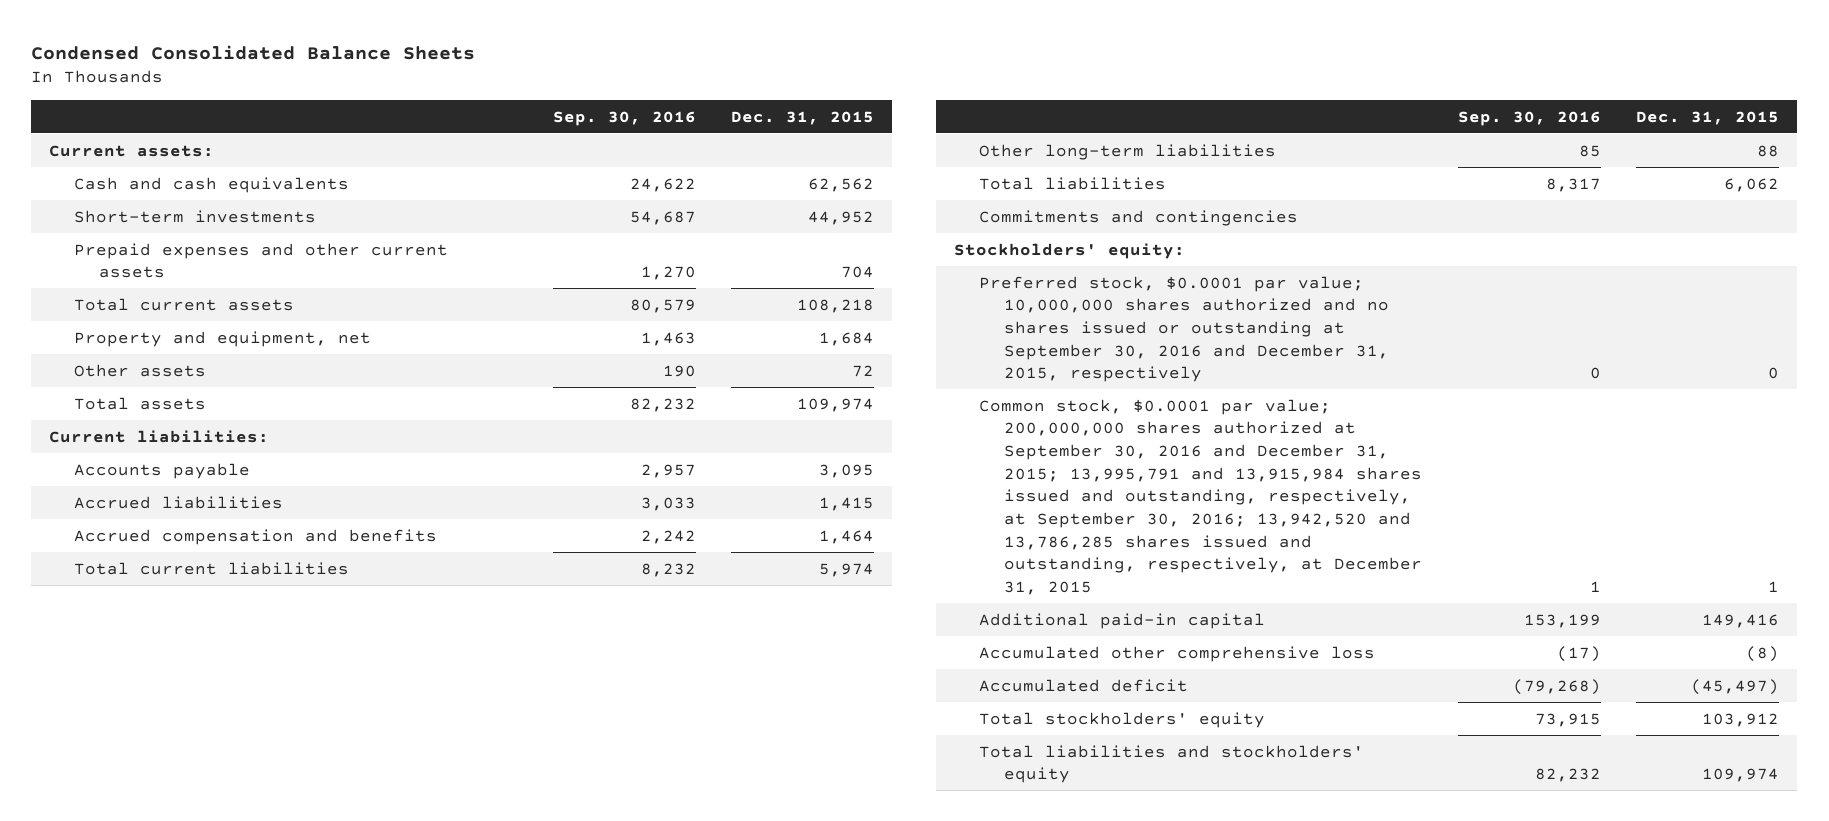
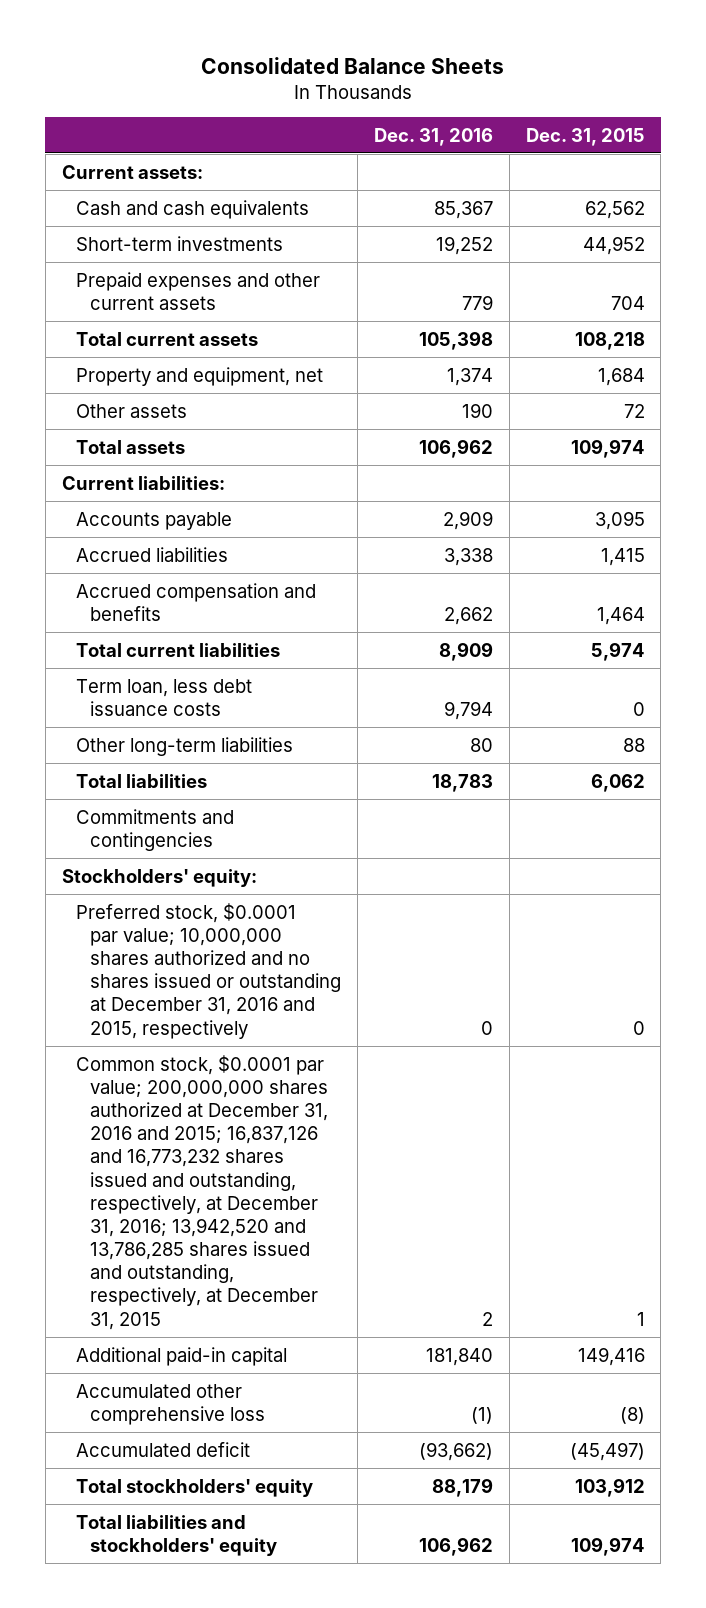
- Condensed Consolidated Balance Sheets
+ Consolidated Balance Sheets
- | Sep. 30, 2016 | Dec. 31, 2015
+ | Dec. 31, 2016 | Dec. 31, 2015
+ Term loan, less debt issuance costs | 9,794 | 0
- Preferred stock, $0.0001 par value; 10,000,000 shares authorized and no shares issued or outstanding at September 30, 2016 and December 31, 2015, respectively | 0 | 0
- Common stock, $0.0001 par value; 200,000,000 shares authorized at September 30, 2016 and December 31, 2015; 13,995,791 and 13,915,984 shares issued and outstanding, respectively, at September 30, 2016; 13,942,520 and 13,786,285 shares issued and outstanding, respectively, at December 31, 2015 | 1 | 1
+ Preferred stock, $0.0001 par value; 10,000,000 shares authorized and no shares issued or outstanding at December 31, 2016 and 2015, respectively | 0 | 0
+ Common stock, $0.0001 par value; 200,000,000 shares authorized at December 31, 2016 and 2015; 16,837,126 and 16,773,232 shares issued and outstanding, respectively, at December 31, 2016; 13,942,520 and 13,786,285 shares issued and outstanding, respectively, at December 31, 2015 | 2 | 1

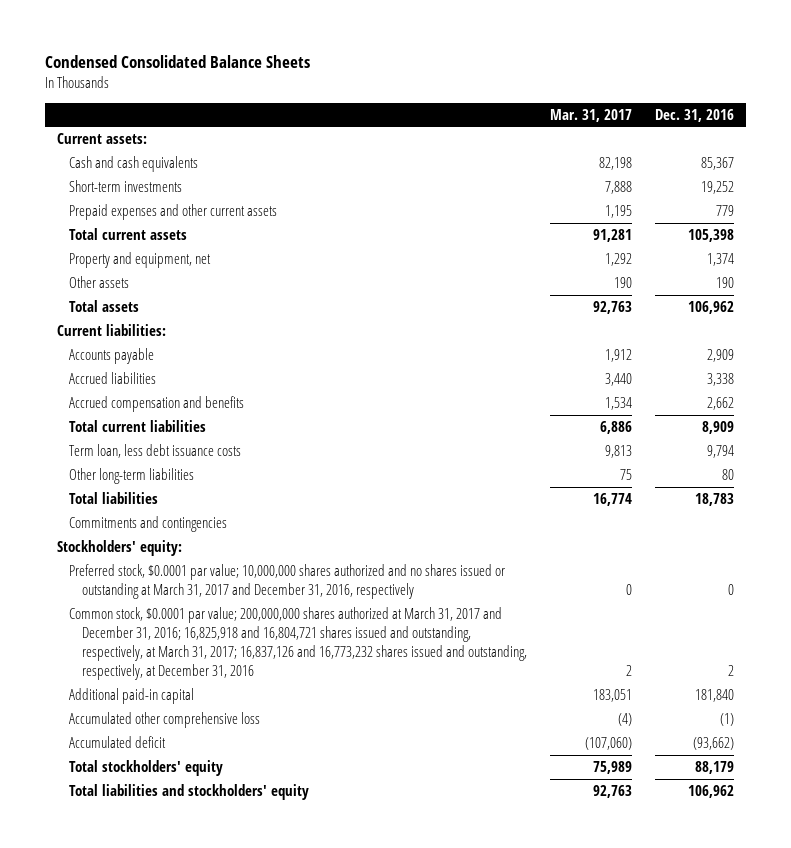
- Consolidated Balance Sheets
+ Condensed Consolidated Balance Sheets
- | Dec. 31, 2016 | Dec. 31, 2015
+ | Mar. 31, 2017 | Dec. 31, 2016
- Preferred stock, $0.0001 par value; 10,000,000 shares authorized and no shares issued or outstanding at December 31, 2016 and 2015, respectively | 0 | 0
- Common stock, $0.0001 par value; 200,000,000 shares authorized at December 31, 2016 and 2015; 16,837,126 and 16,773,232 shares issued and outstanding, respectively, at December 31, 2016; 13,942,520 and 13,786,285 shares issued and outstanding, respectively, at December 31, 2015 | 2 | 1
+ Preferred stock, $0.0001 par value; 10,000,000 shares authorized and no shares issued or outstanding at March 31, 2017 and December 31, 2016, respectively | 0 | 0
+ Common stock, $0.0001 par value; 200,000,000 shares authorized at March 31, 2017 and December 31, 2016; 16,825,918 and 16,804,721 shares issued and outstanding, respectively, at March 31, 2017; 16,837,126 and 16,773,232 shares issued and outstanding, respectively, at December 31, 2016 | 2 | 2

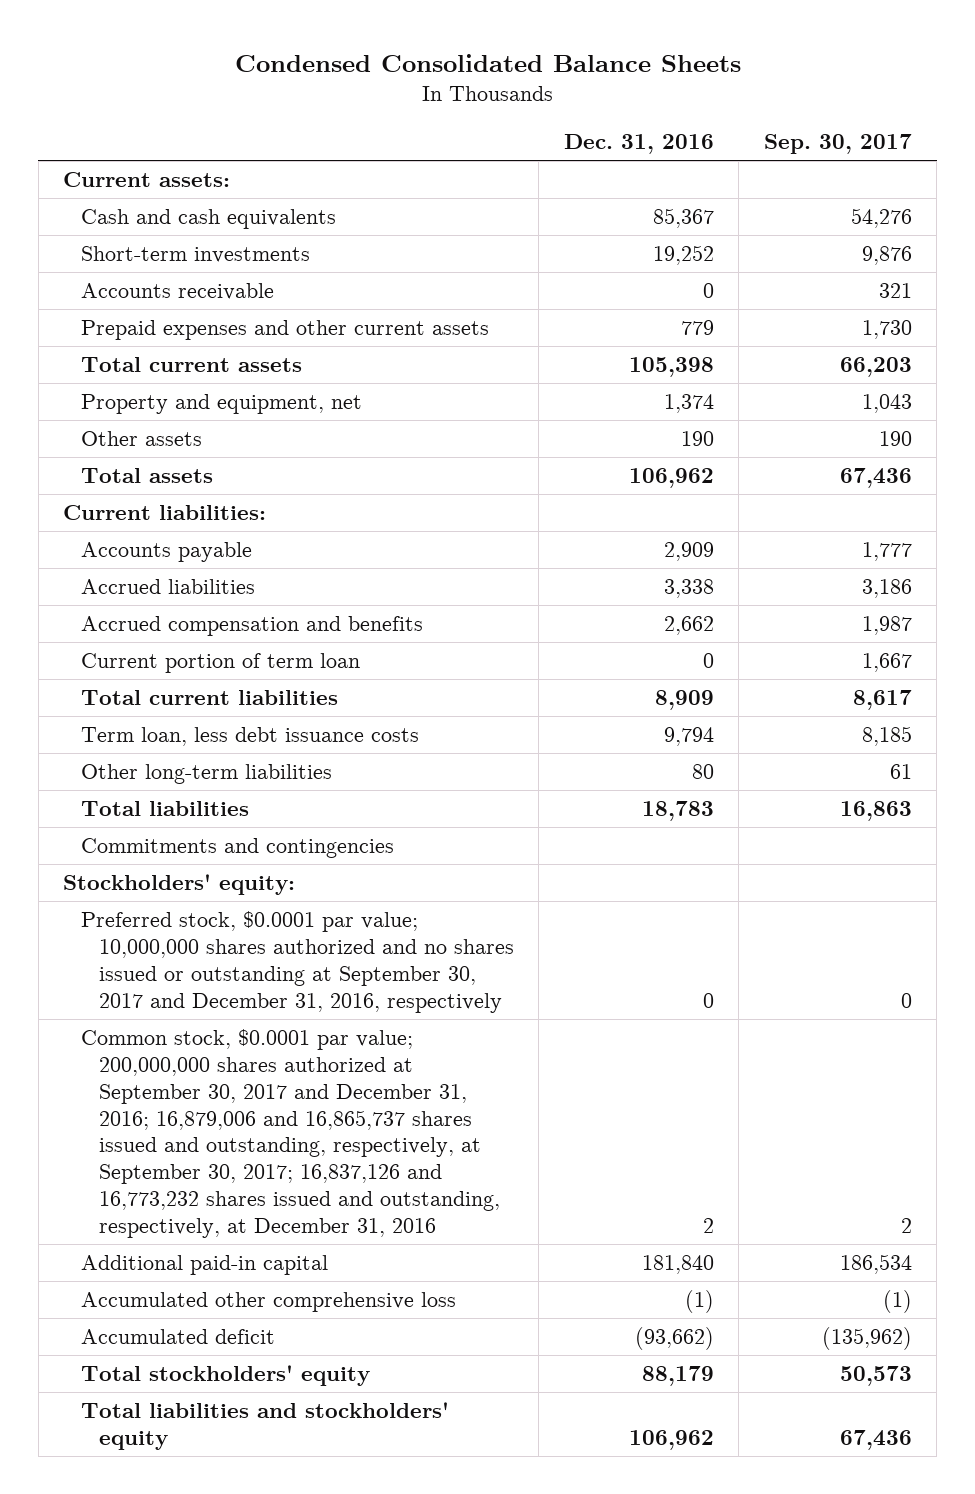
- | Mar. 31, 2017 | Dec. 31, 2016
+ | Dec. 31, 2016 | Sep. 30, 2017
+ Accounts receivable | 0 | 321
+ Current portion of term loan | 0 | 1,667
- Preferred stock, $0.0001 par value; 10,000,000 shares authorized and no shares issued or outstanding at March 31, 2017 and December 31, 2016, respectively | 0 | 0
- Common stock, $0.0001 par value; 200,000,000 shares authorized at March 31, 2017 and December 31, 2016; 16,825,918 and 16,804,721 shares issued and outstanding, respectively, at March 31, 2017; 16,837,126 and 16,773,232 shares issued and outstanding, respectively, at December 31, 2016 | 2 | 2
+ Preferred stock, $0.0001 par value; 10,000,000 shares authorized and no shares issued or outstanding at September 30, 2017 and December 31, 2016, respectively | 0 | 0
+ Common stock, $0.0001 par value; 200,000,000 shares authorized at September 30, 2017 and December 31, 2016; 16,879,006 and 16,865,737 shares issued and outstanding, respectively, at September 30, 2017; 16,837,126 and 16,773,232 shares issued and outstanding, respectively, at December 31, 2016 | 2 | 2

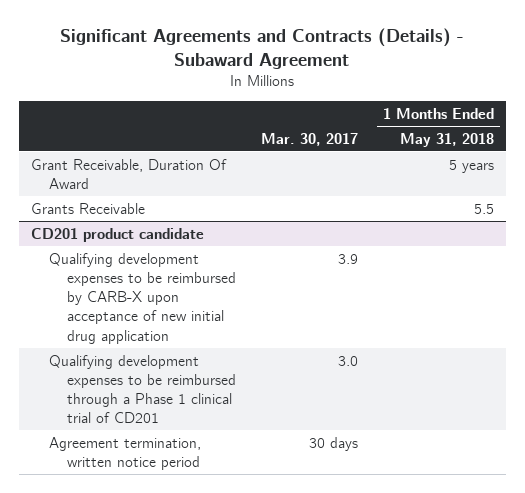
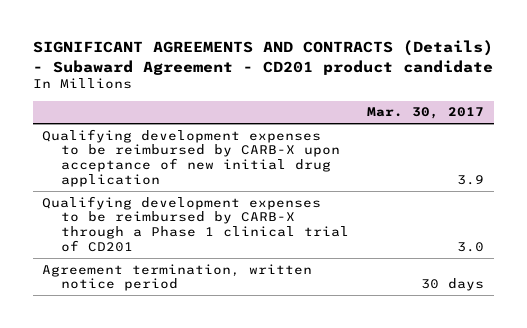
- Significant Agreements and Contracts (Details) - Subaward Agreement
+ SIGNIFICANT AGREEMENTS AND CONTRACTS (Details) - Subaward Agreement - CD201 product candidate
- | Mar. 30, 2017 | 1 Months Ended May 31, 2018
+ | Mar. 30, 2017
- Grant Receivable, Duration Of Award | | 5 years
- Grants Receivable | | 5.5
- CD201 product candidate
- Qualifying development expenses to be reimbursed through a Phase 1 clinical trial of CD201 | 3.0 |
+ Qualifying development expenses to be reimbursed by CARB-X through a Phase 1 clinical trial of CD201 | 3.0

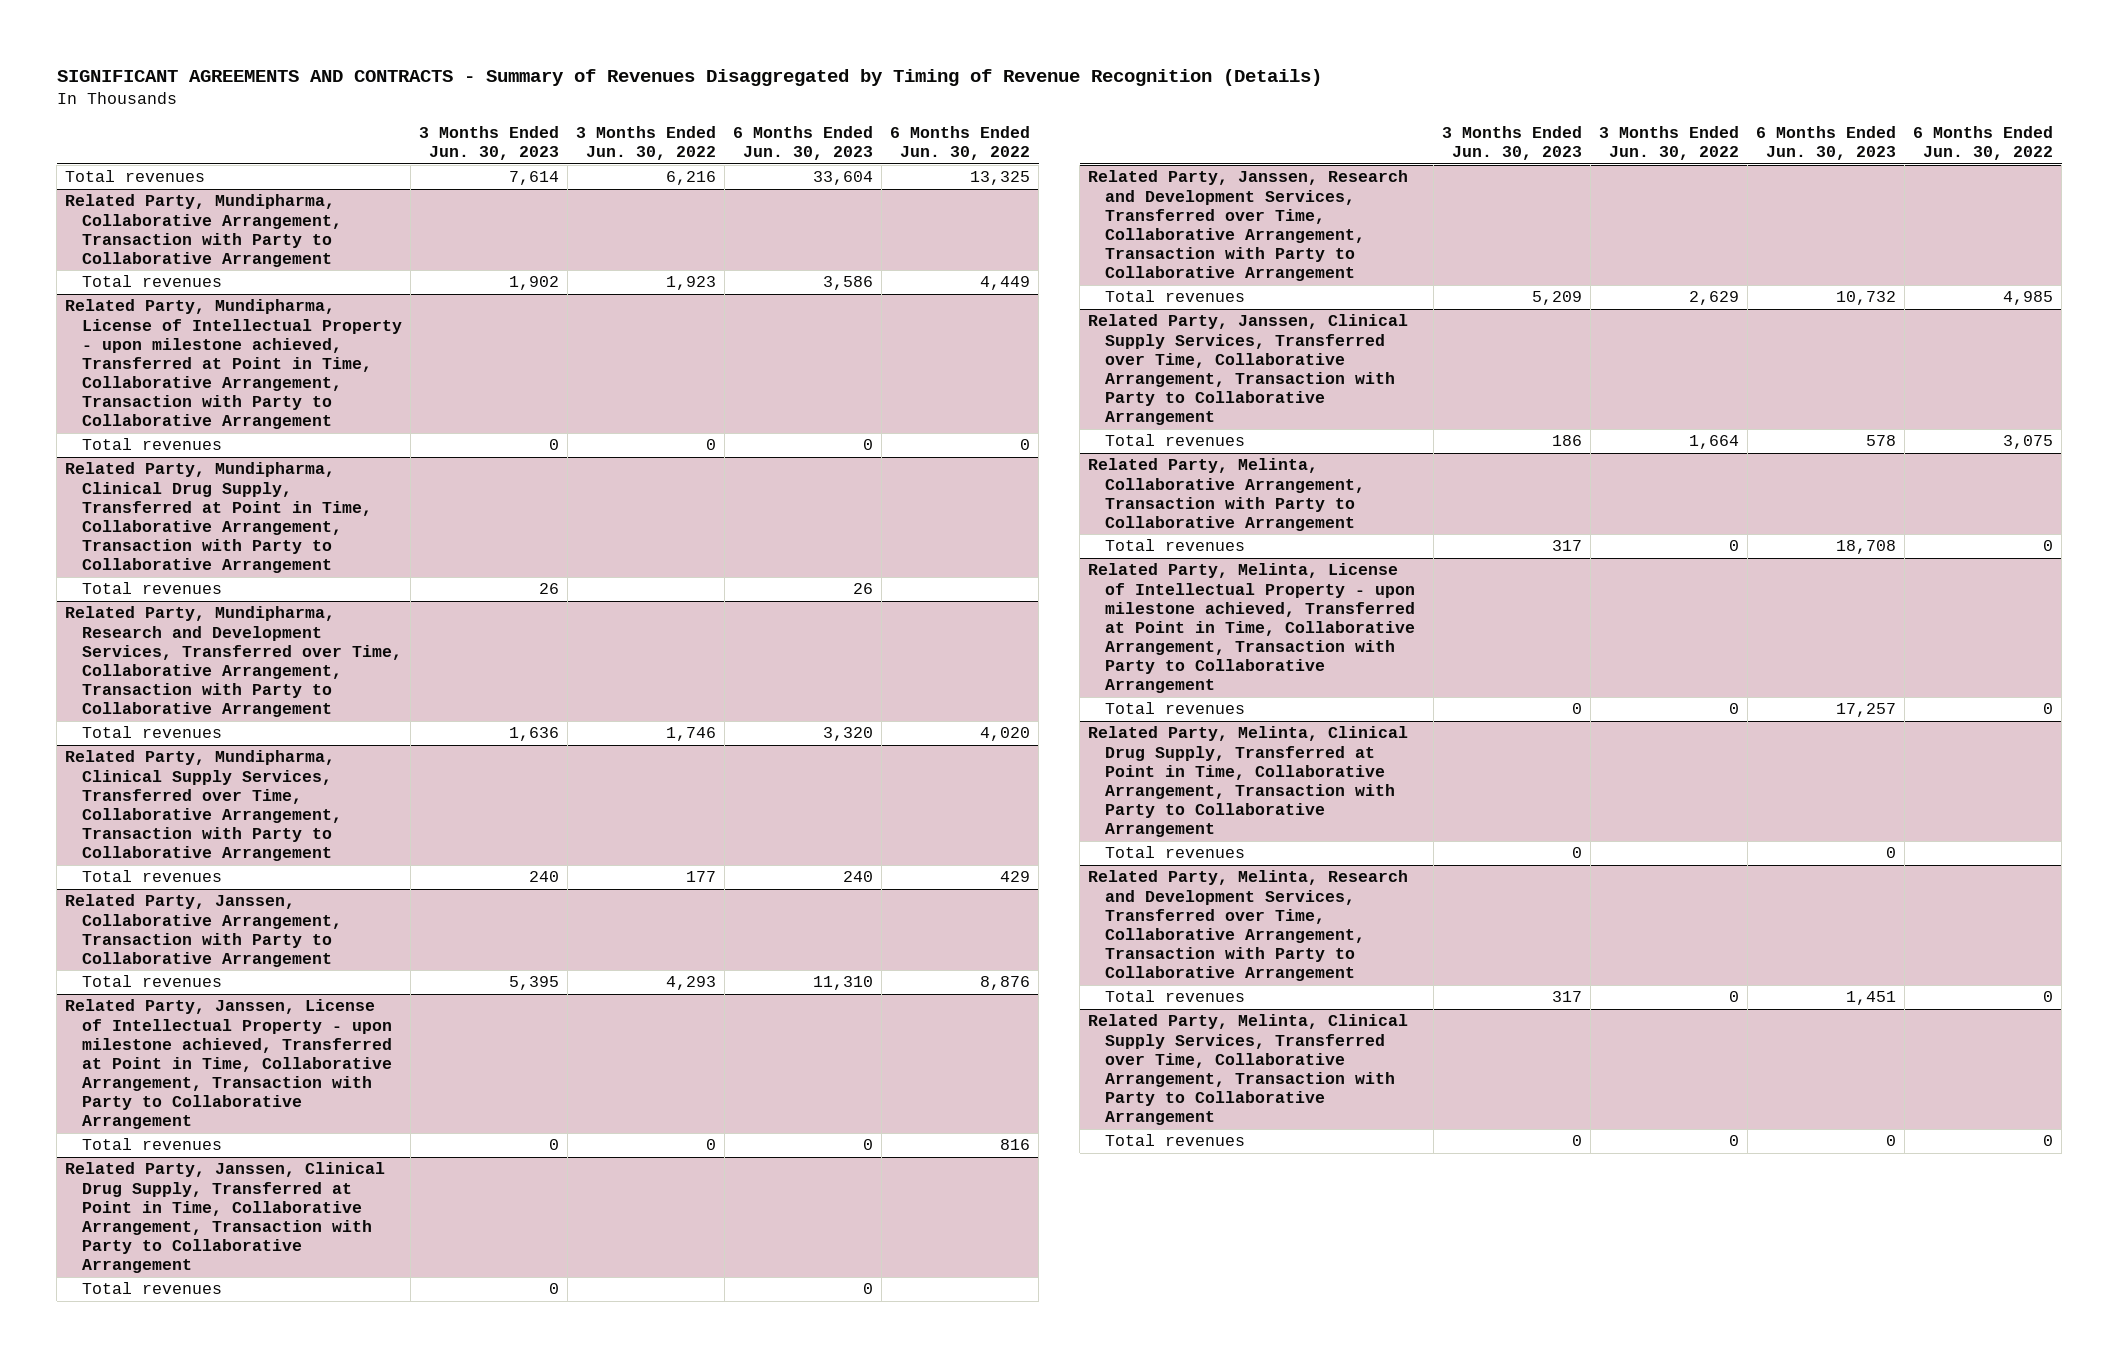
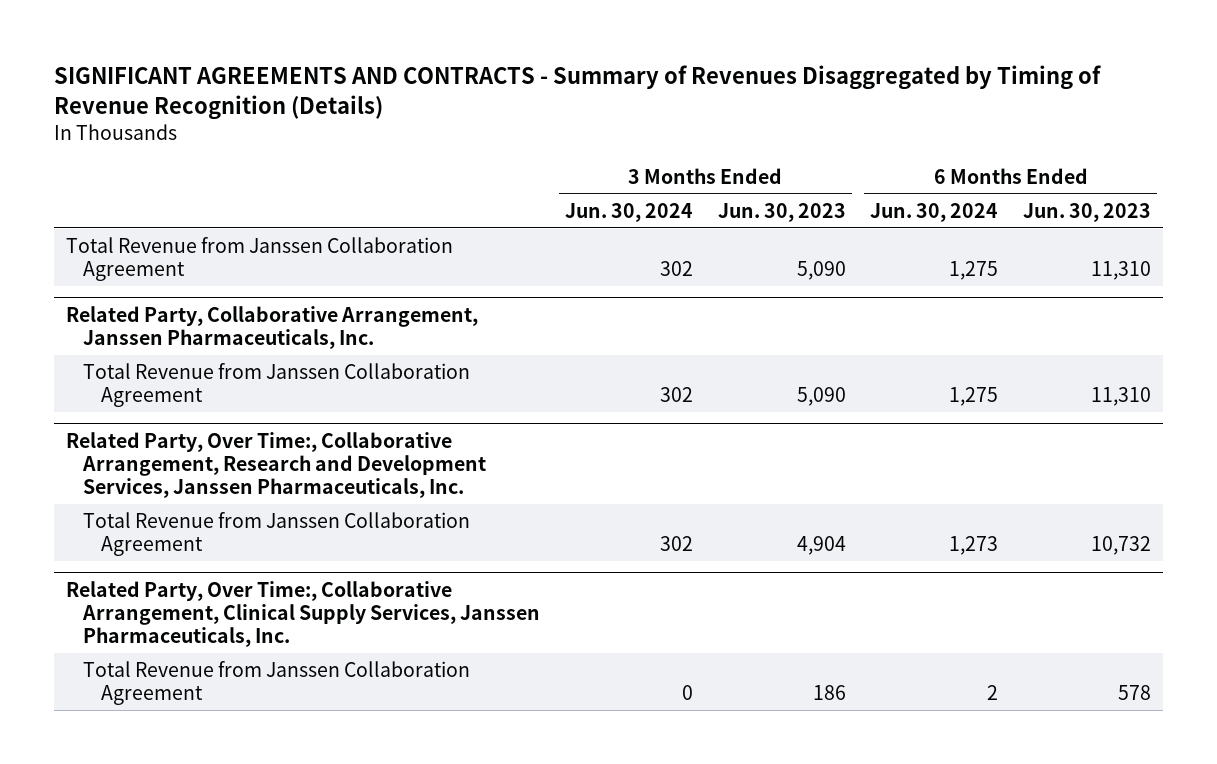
- | 3 Months Ended Jun. 30, 2023 | 3 Months Ended Jun. 30, 2022 | 6 Months Ended Jun. 30, 2023 | 6 Months Ended Jun. 30, 2022
+ | 3 Months Ended Jun. 30, 2024 | 3 Months Ended Jun. 30, 2023 | 6 Months Ended Jun. 30, 2024 | 6 Months Ended Jun. 30, 2023
- Total revenues | 7,614 | 6,216 | 33,604 | 13,325
- Related Party, Mundipharma, Collaborative Arrangement, Transaction with Party to Collaborative Arrangement
- Total revenues | 1,902 | 1,923 | 3,586 | 4,449
- Related Party, Mundipharma, License of Intellectual Property - upon milestone achieved, Transferred at Point in Time, Collaborative Arrangement, Transaction with Party to Collaborative Arrangement
- Total revenues | 0 | 0 | 0 | 0
- Related Party, Mundipharma, Clinical Drug Supply, Transferred at Point in Time, Collaborative Arrangement, Transaction with Party to Collaborative Arrangement
- Total revenues | 26 | | 26 |
- Related Party, Mundipharma, Research and Development Services, Transferred over Time, Collaborative Arrangement, Transaction with Party to Collaborative Arrangement
- Total revenues | 1,636 | 1,746 | 3,320 | 4,020
- Related Party, Mundipharma, Clinical Supply Services, Transferred over Time, Collaborative Arrangement, Transaction with Party to Collaborative Arrangement
- Total revenues | 240 | 177 | 240 | 429
- Related Party, Janssen, Collaborative Arrangement, Transaction with Party to Collaborative Arrangement
- Total revenues | 5,395 | 4,293 | 11,310 | 8,876
- Related Party, Janssen, License of Intellectual Property - upon milestone achieved, Transferred at Point in Time, Collaborative Arrangement, Transaction with Party to Collaborative Arrangement
- Total revenues | 0 | 0 | 0 | 816
- Related Party, Janssen, Clinical Drug Supply, Transferred at Point in Time, Collaborative Arrangement, Transaction with Party to Collaborative Arrangement
- Total revenues | 0 | | 0 |
- Related Party, Janssen, Research and Development Services, Transferred over Time, Collaborative Arrangement, Transaction with Party to Collaborative Arrangement
- Total revenues | 5,209 | 2,629 | 10,732 | 4,985
- Related Party, Janssen, Clinical Supply Services, Transferred over Time, Collaborative Arrangement, Transaction with Party to Collaborative Arrangement
- Total revenues | 186 | 1,664 | 578 | 3,075
- Related Party, Melinta, Collaborative Arrangement, Transaction with Party to Collaborative Arrangement
- Total revenues | 317 | 0 | 18,708 | 0
- Related Party, Melinta, License of Intellectual Property - upon milestone achieved, Transferred at Point in Time, Collaborative Arrangement, Transaction with Party to Collaborative Arrangement
- Total revenues | 0 | 0 | 17,257 | 0
- Related Party, Melinta, Clinical Drug Supply, Transferred at Point in Time, Collaborative Arrangement, Transaction with Party to Collaborative Arrangement
- Total revenues | 0 | | 0 |
- Related Party, Melinta, Research and Development Services, Transferred over Time, Collaborative Arrangement, Transaction with Party to Collaborative Arrangement
- Total revenues | 317 | 0 | 1,451 | 0
- Related Party, Melinta, Clinical Supply Services, Transferred over Time, Collaborative Arrangement, Transaction with Party to Collaborative Arrangement
- Total revenues | 0 | 0 | 0 | 0
+ Total Revenue from Janssen Collaboration Agreement | 302 | 5,090 | 1,275 | 11,310
+ Related Party, Collaborative Arrangement, Janssen Pharmaceuticals, Inc.
+ Total Revenue from Janssen Collaboration Agreement | 302 | 5,090 | 1,275 | 11,310
+ Related Party, Over Time:, Collaborative Arrangement, Research and Development Services, Janssen Pharmaceuticals, Inc.
+ Total Revenue from Janssen Collaboration Agreement | 302 | 4,904 | 1,273 | 10,732
+ Related Party, Over Time:, Collaborative Arrangement, Clinical Supply Services, Janssen Pharmaceuticals, Inc.
+ Total Revenue from Janssen Collaboration Agreement | 0 | 186 | 2 | 578

